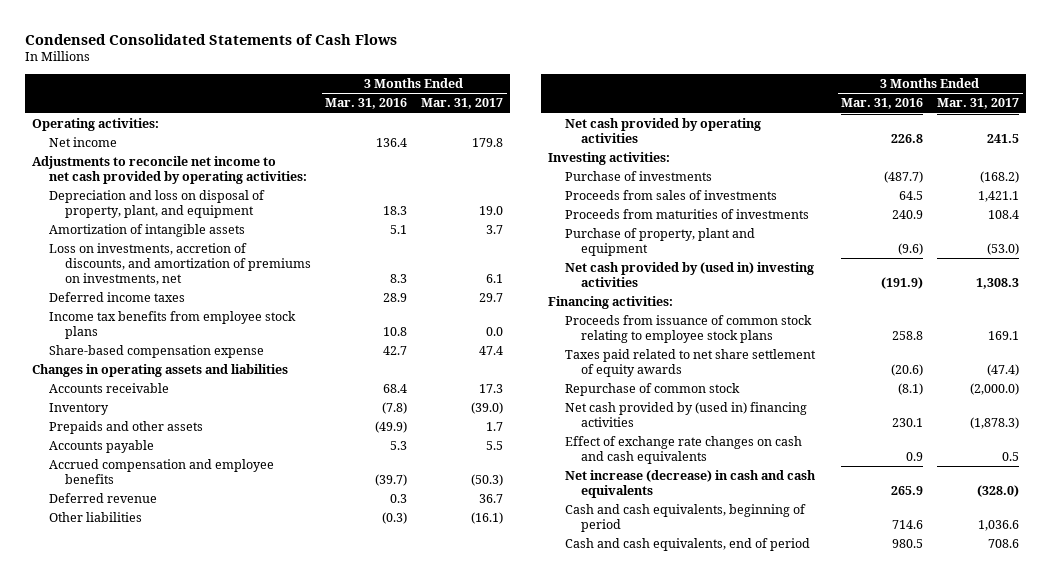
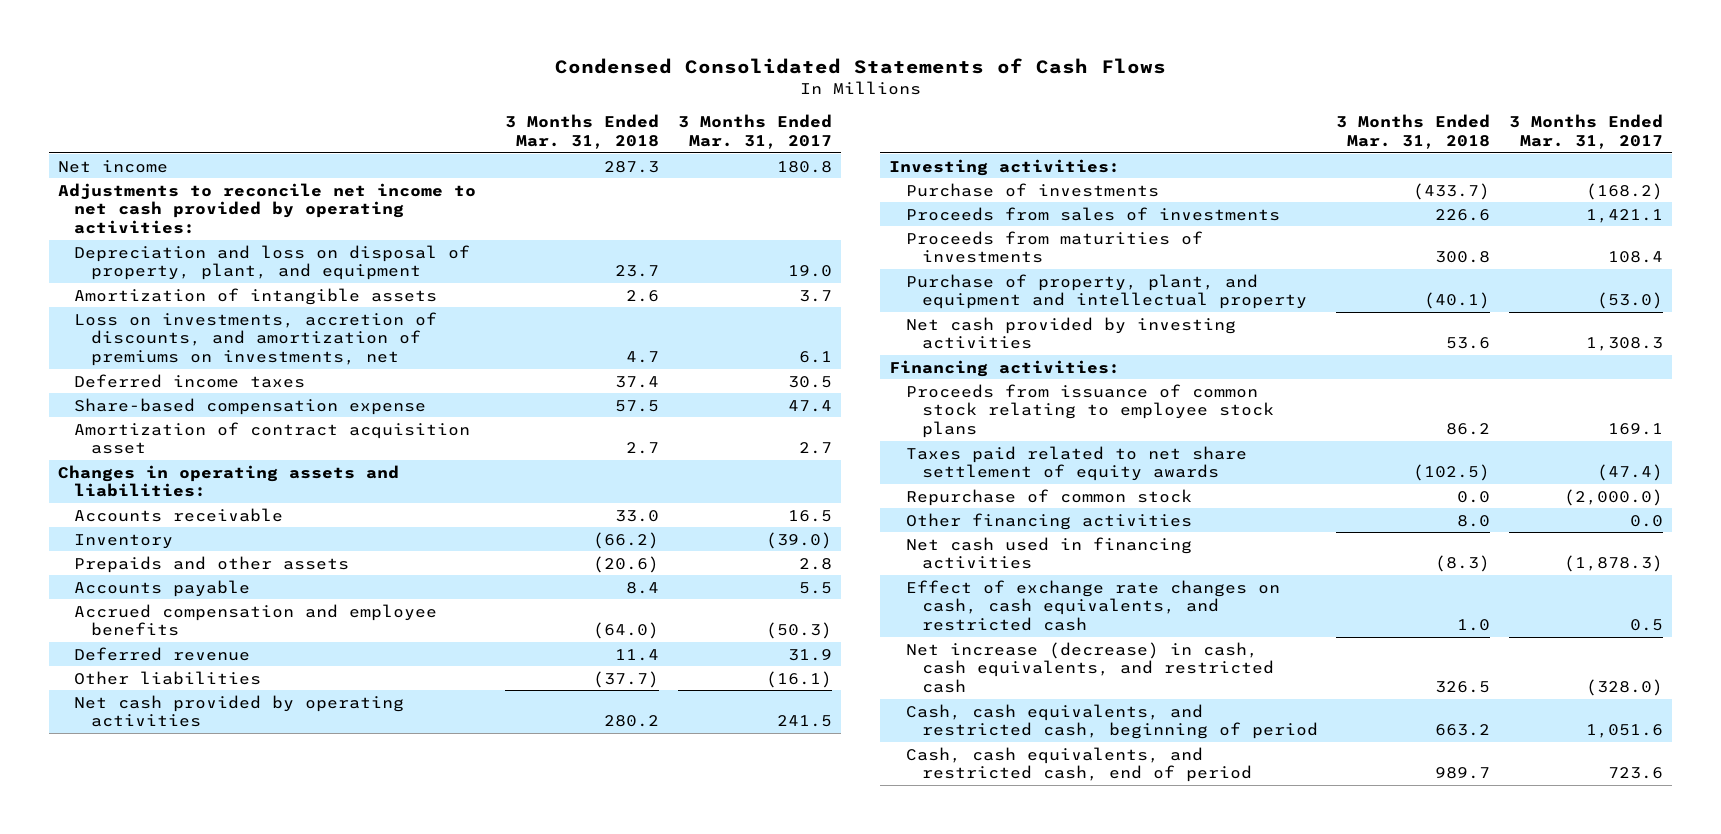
- | 3 Months Ended Mar. 31, 2016 | 3 Months Ended Mar. 31, 2017
+ | 3 Months Ended Mar. 31, 2018 | 3 Months Ended Mar. 31, 2017
- Operating activities:
- Net income | 136.4 | 179.8
+ Net income | 287.3 | 180.8
- Deferred income taxes | 28.9 | 29.7
- Income tax benefits from employee stock plans | 10.8 | 0.0
+ Deferred income taxes | 37.4 | 30.5
- Changes in operating assets and liabilities
- Accounts receivable | 68.4 | 17.3
+ Amortization of contract acquisition asset | 2.7 | 2.7
+ Changes in operating assets and liabilities:
+ Accounts receivable | 33.0 | 16.5
- Prepaids and other assets | (49.9) | 1.7
+ Prepaids and other assets | (20.6) | 2.8
- Deferred revenue | 0.3 | 36.7
+ Deferred revenue | 11.4 | 31.9
- Purchase of property, plant and equipment | (9.6) | (53.0)
- Net cash provided by (used in) investing activities | (191.9) | 1,308.3
+ Purchase of property, plant, and equipment and intellectual property | (40.1) | (53.0)
+ Net cash provided by investing activities | 53.6 | 1,308.3
- Net cash provided by (used in) financing activities | 230.1 | (1,878.3)
- Effect of exchange rate changes on cash and cash equivalents | 0.9 | 0.5
- Net increase (decrease) in cash and cash equivalents | 265.9 | (328.0)
- Cash and cash equivalents, beginning of period | 714.6 | 1,036.6
- Cash and cash equivalents, end of period | 980.5 | 708.6
+ Other financing activities | 8.0 | 0.0
+ Net cash used in financing activities | (8.3) | (1,878.3)
+ Effect of exchange rate changes on cash, cash equivalents, and restricted cash | 1.0 | 0.5
+ Net increase (decrease) in cash, cash equivalents, and restricted cash | 326.5 | (328.0)
+ Cash, cash equivalents, and restricted cash, beginning of period | 663.2 | 1,051.6
+ Cash, cash equivalents, and restricted cash, end of period | 989.7 | 723.6

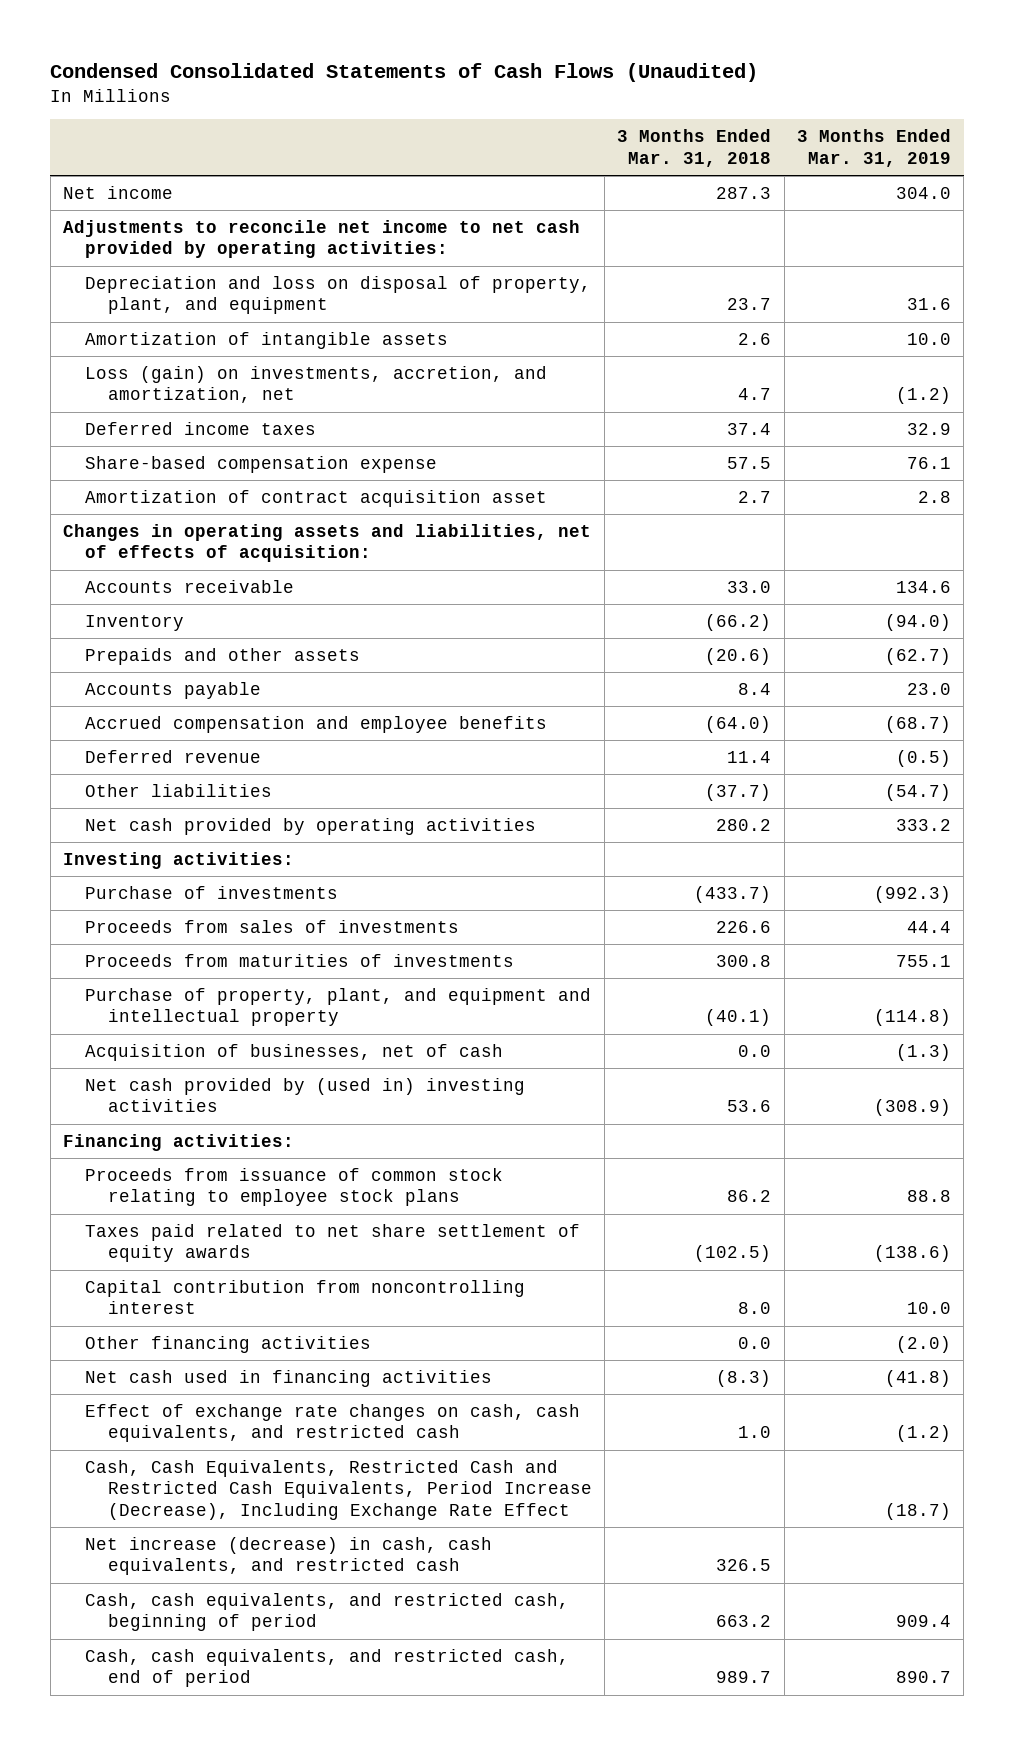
- Condensed Consolidated Statements of Cash Flows
+ Condensed Consolidated Statements of Cash Flows (Unaudited)
- | 3 Months Ended Mar. 31, 2018 | 3 Months Ended Mar. 31, 2017
+ | 3 Months Ended Mar. 31, 2018 | 3 Months Ended Mar. 31, 2019
- Loss on investments, accretion of discounts, and amortization of premiums on investments, net | 4.7 | 6.1
+ Loss (gain) on investments, accretion, and amortization, net | 4.7 | (1.2)
- Changes in operating assets and liabilities:
+ Changes in operating assets and liabilities, net of effects of acquisition:
- Net cash provided by investing activities | 53.6 | 1,308.3
+ Acquisition of businesses, net of cash | 0.0 | (1.3)
+ Net cash provided by (used in) investing activities | 53.6 | (308.9)
- Repurchase of common stock | 0.0 | (2,000.0)
- Other financing activities | 8.0 | 0.0
+ Capital contribution from noncontrolling interest | 8.0 | 10.0
+ Other financing activities | 0.0 | (2.0)
+ Cash, Cash Equivalents, Restricted Cash and Restricted Cash Equivalents, Period Increase (Decrease), Including Exchange Rate Effect | | (18.7)

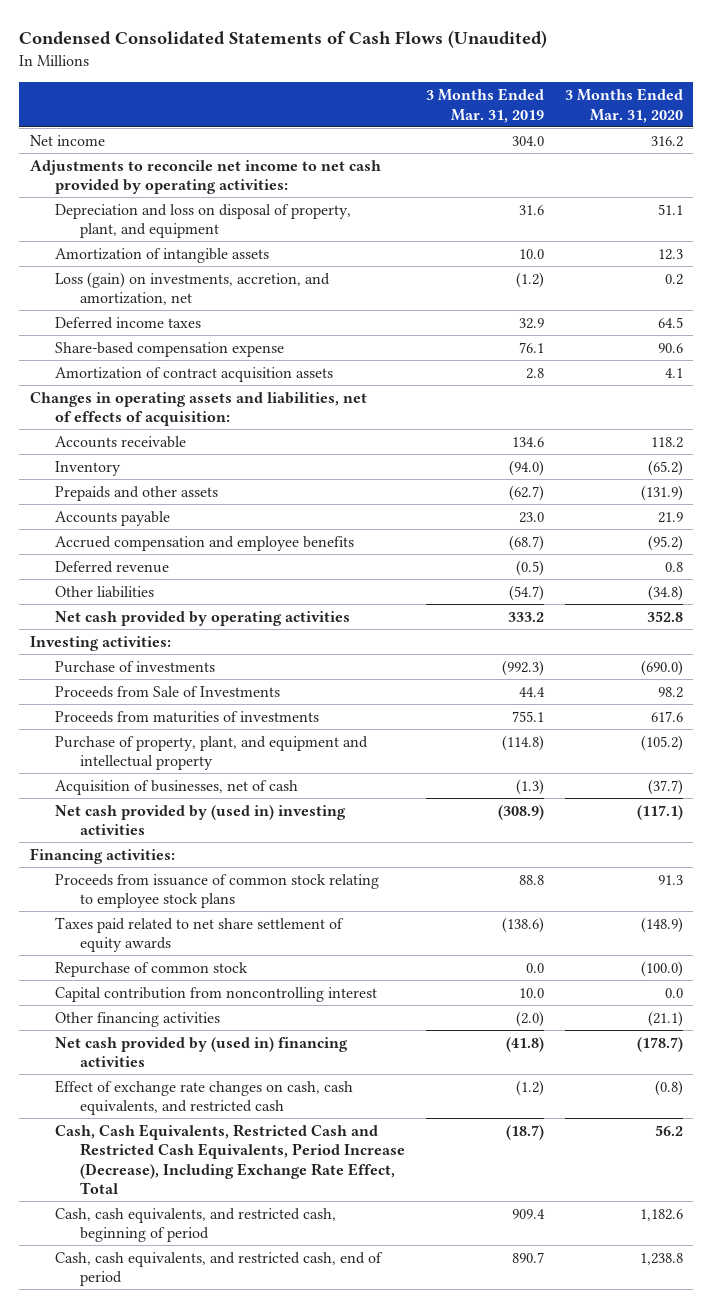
- | 3 Months Ended Mar. 31, 2018 | 3 Months Ended Mar. 31, 2019
+ | 3 Months Ended Mar. 31, 2019 | 3 Months Ended Mar. 31, 2020
- Amortization of contract acquisition asset | 2.7 | 2.8
+ Amortization of contract acquisition assets | 2.8 | 4.1
- Proceeds from sales of investments | 226.6 | 44.4
+ Proceeds from Sale of Investments | 44.4 | 98.2
+ Repurchase of common stock | 0.0 | (100.0)
- Net cash used in financing activities | (8.3) | (41.8)
+ Net cash provided by (used in) financing activities | (41.8) | (178.7)
- Cash, Cash Equivalents, Restricted Cash and Restricted Cash Equivalents, Period Increase (Decrease), Including Exchange Rate Effect | | (18.7)
- Net increase (decrease) in cash, cash equivalents, and restricted cash | 326.5 |
+ Cash, Cash Equivalents, Restricted Cash and Restricted Cash Equivalents, Period Increase (Decrease), Including Exchange Rate Effect, Total | (18.7) | 56.2

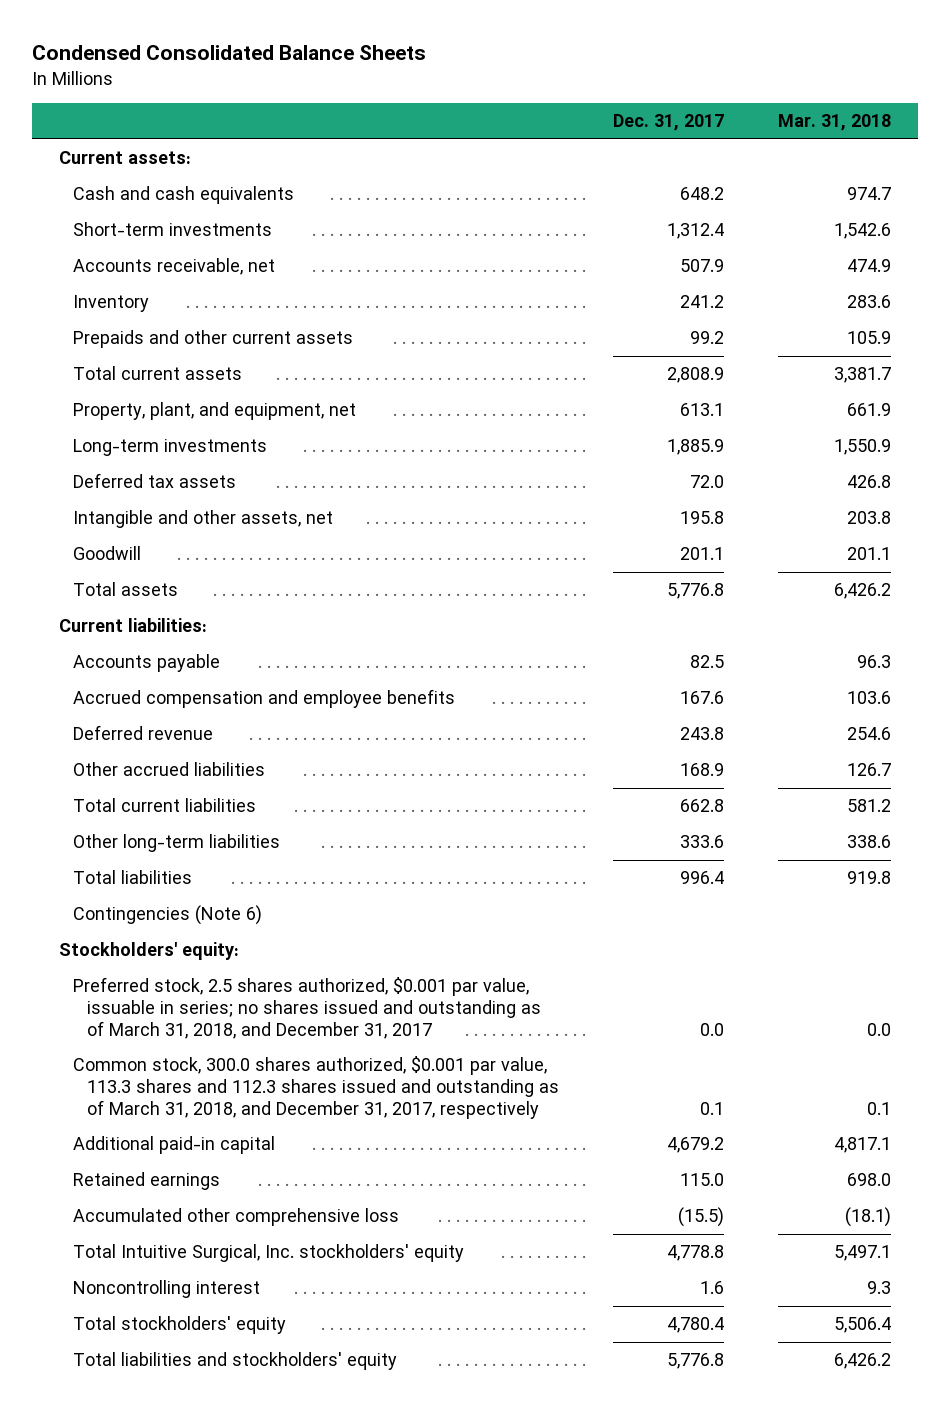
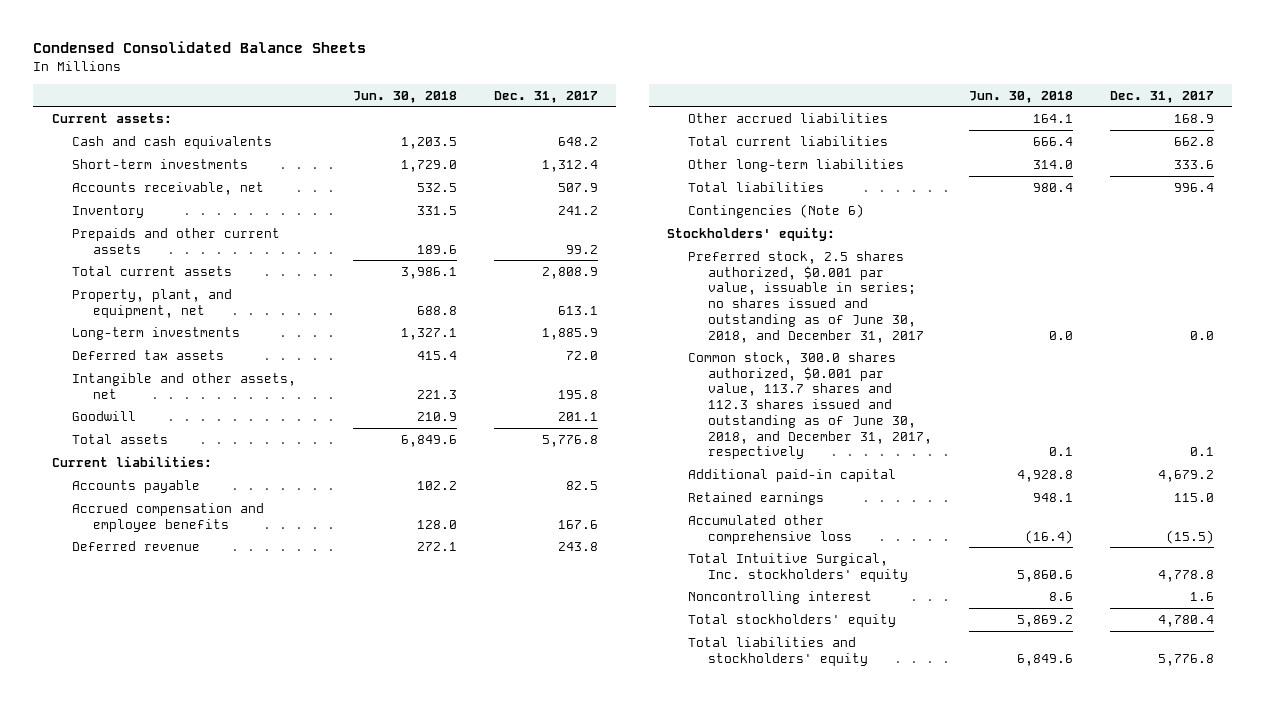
- | Dec. 31, 2017 | Mar. 31, 2018
+ | Jun. 30, 2018 | Dec. 31, 2017
- Preferred stock, 2.5 shares authorized, $0.001 par value, issuable in series; no shares issued and outstanding as of March 31, 2018, and December 31, 2017 | 0.0 | 0.0
- Common stock, 300.0 shares authorized, $0.001 par value, 113.3 shares and 112.3 shares issued and outstanding as of March 31, 2018, and December 31, 2017, respectively | 0.1 | 0.1
+ Preferred stock, 2.5 shares authorized, $0.001 par value, issuable in series; no shares issued and outstanding as of June 30, 2018, and December 31, 2017 | 0.0 | 0.0
+ Common stock, 300.0 shares authorized, $0.001 par value, 113.7 shares and 112.3 shares issued and outstanding as of June 30, 2018, and December 31, 2017, respectively | 0.1 | 0.1

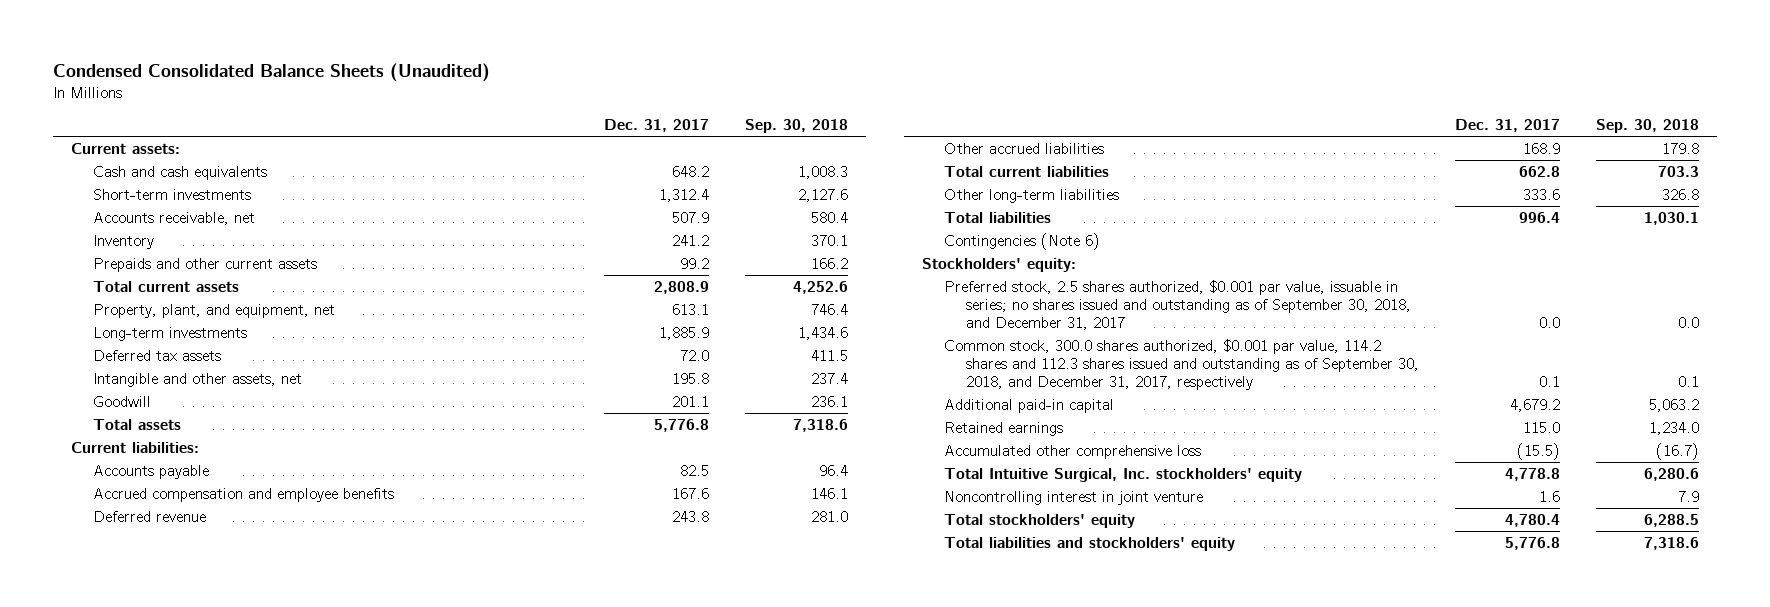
- Condensed Consolidated Balance Sheets
+ Condensed Consolidated Balance Sheets (Unaudited)
- | Jun. 30, 2018 | Dec. 31, 2017
+ | Dec. 31, 2017 | Sep. 30, 2018
- Preferred stock, 2.5 shares authorized, $0.001 par value, issuable in series; no shares issued and outstanding as of June 30, 2018, and December 31, 2017 | 0.0 | 0.0
- Common stock, 300.0 shares authorized, $0.001 par value, 113.7 shares and 112.3 shares issued and outstanding as of June 30, 2018, and December 31, 2017, respectively | 0.1 | 0.1
+ Preferred stock, 2.5 shares authorized, $0.001 par value, issuable in series; no shares issued and outstanding as of September 30, 2018, and December 31, 2017 | 0.0 | 0.0
+ Common stock, 300.0 shares authorized, $0.001 par value, 114.2 shares and 112.3 shares issued and outstanding as of September 30, 2018, and December 31, 2017, respectively | 0.1 | 0.1
- Noncontrolling interest | 8.6 | 1.6
+ Noncontrolling interest in joint venture | 1.6 | 7.9

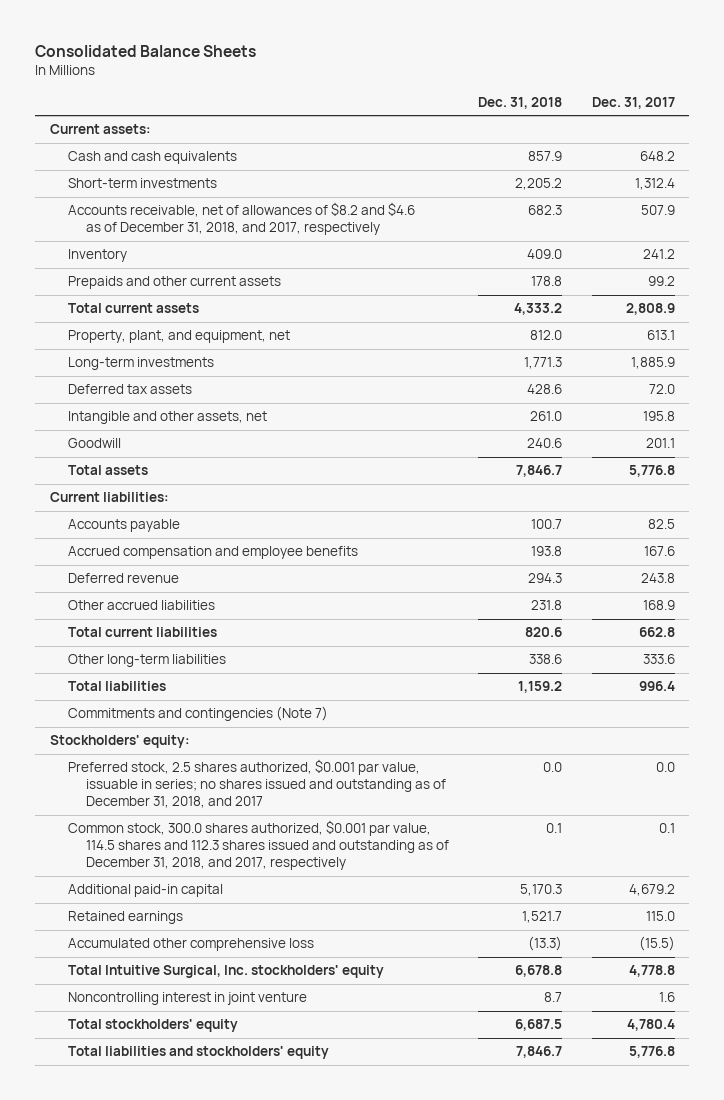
- Condensed Consolidated Balance Sheets (Unaudited)
+ Consolidated Balance Sheets
- | Dec. 31, 2017 | Sep. 30, 2018
+ | Dec. 31, 2018 | Dec. 31, 2017
- Accounts receivable, net | 507.9 | 580.4
+ Accounts receivable, net of allowances of $8.2 and $4.6 as of December 31, 2018, and 2017, respectively | 682.3 | 507.9
- Contingencies (Note 6)
+ Commitments and contingencies (Note 7)
- Preferred stock, 2.5 shares authorized, $0.001 par value, issuable in series; no shares issued and outstanding as of September 30, 2018, and December 31, 2017 | 0.0 | 0.0
- Common stock, 300.0 shares authorized, $0.001 par value, 114.2 shares and 112.3 shares issued and outstanding as of September 30, 2018, and December 31, 2017, respectively | 0.1 | 0.1
+ Preferred stock, 2.5 shares authorized, $0.001 par value, issuable in series; no shares issued and outstanding as of December 31, 2018, and 2017 | 0.0 | 0.0
+ Common stock, 300.0 shares authorized, $0.001 par value, 114.5 shares and 112.3 shares issued and outstanding as of December 31, 2018, and 2017, respectively | 0.1 | 0.1

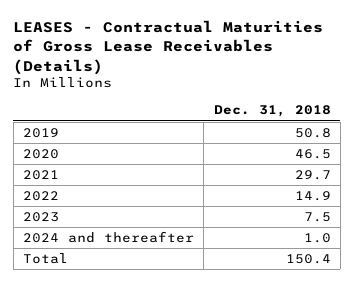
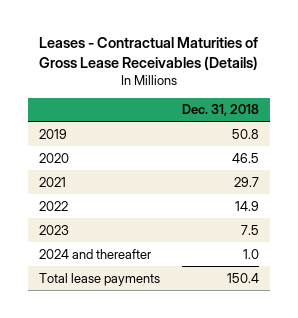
- LEASES - Contractual Maturities of Gross Lease Receivables (Details)
+ Leases - Contractual Maturities of Gross Lease Receivables (Details)
- Total | 150.4
+ Total lease payments | 150.4

